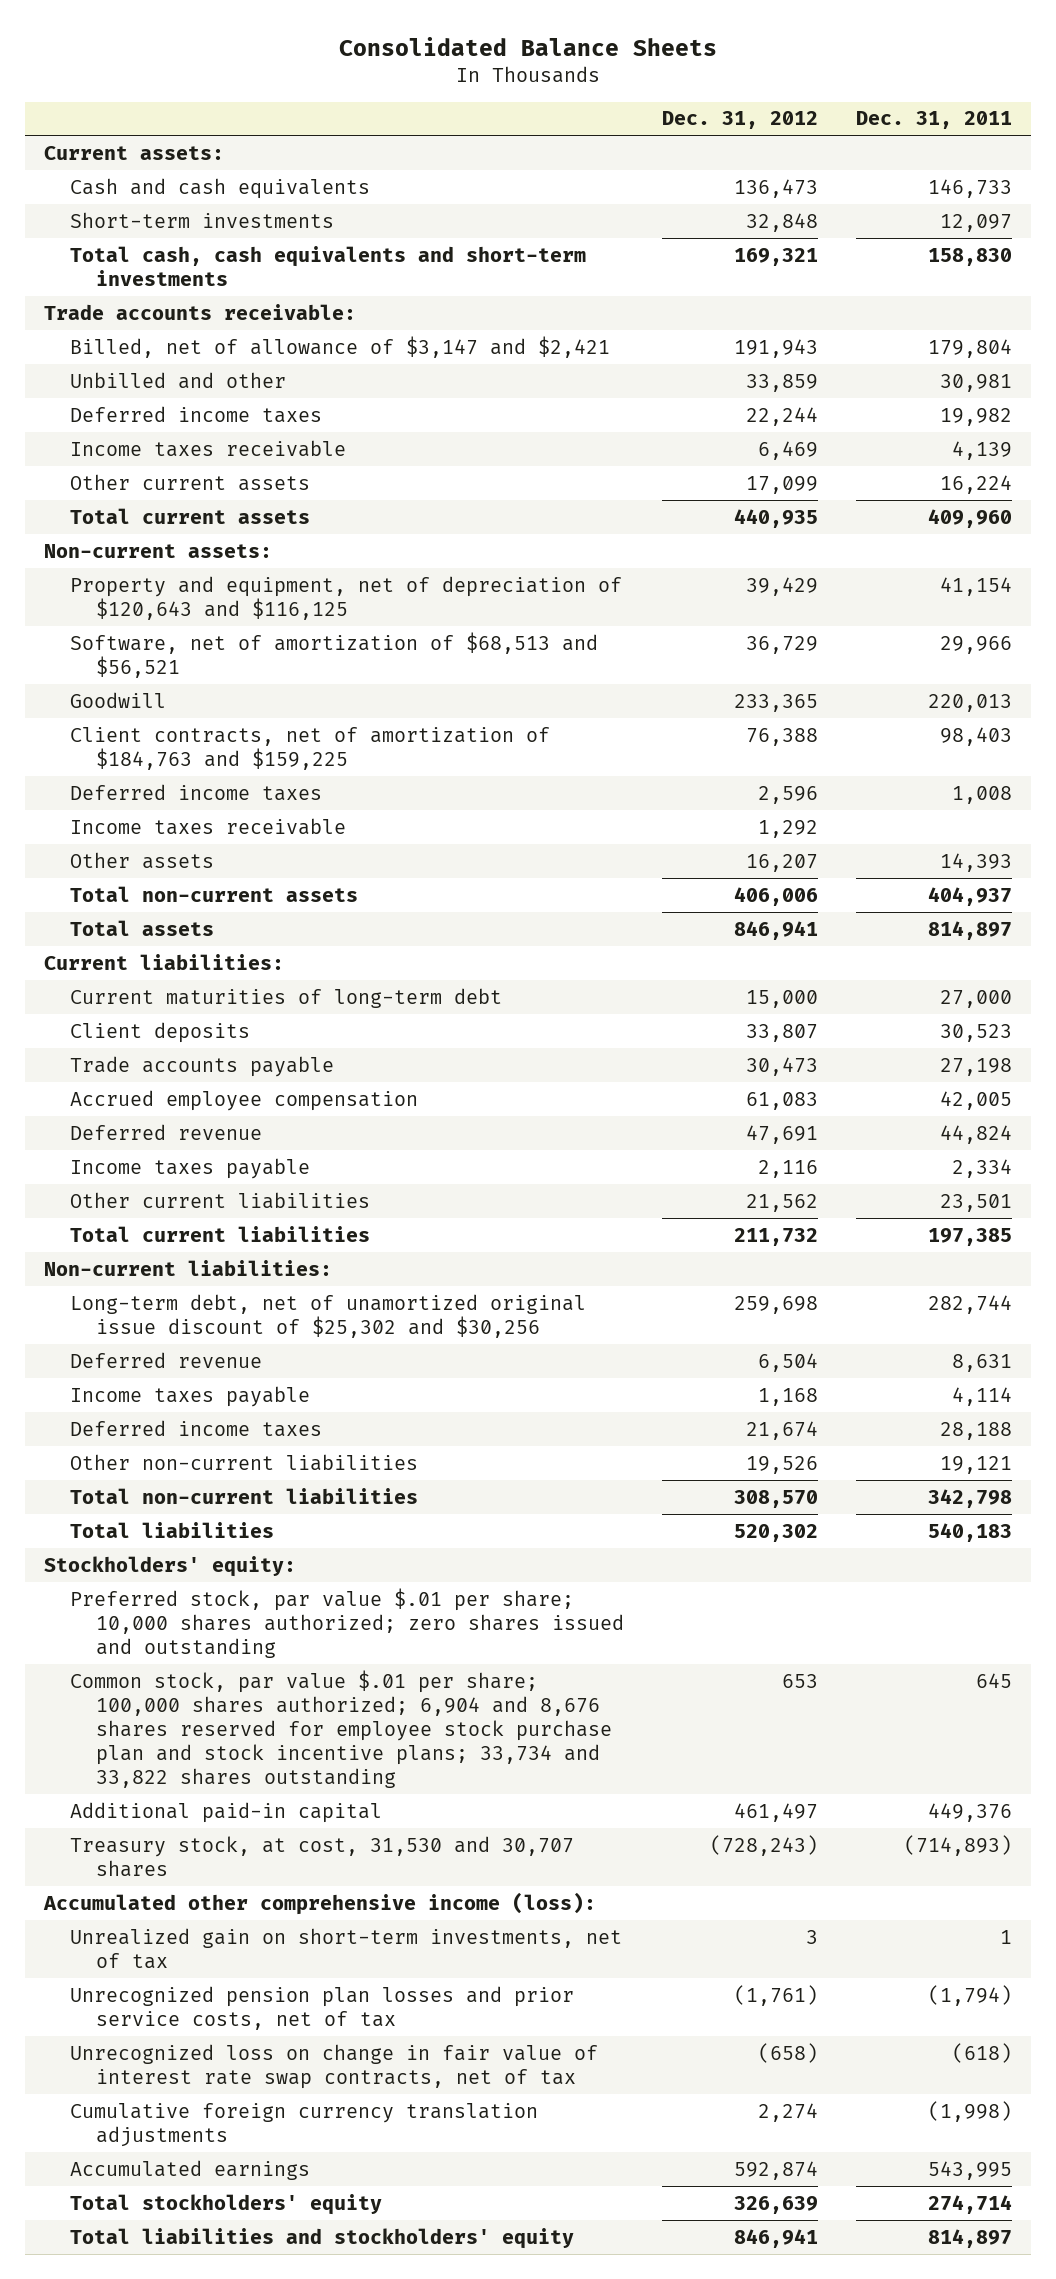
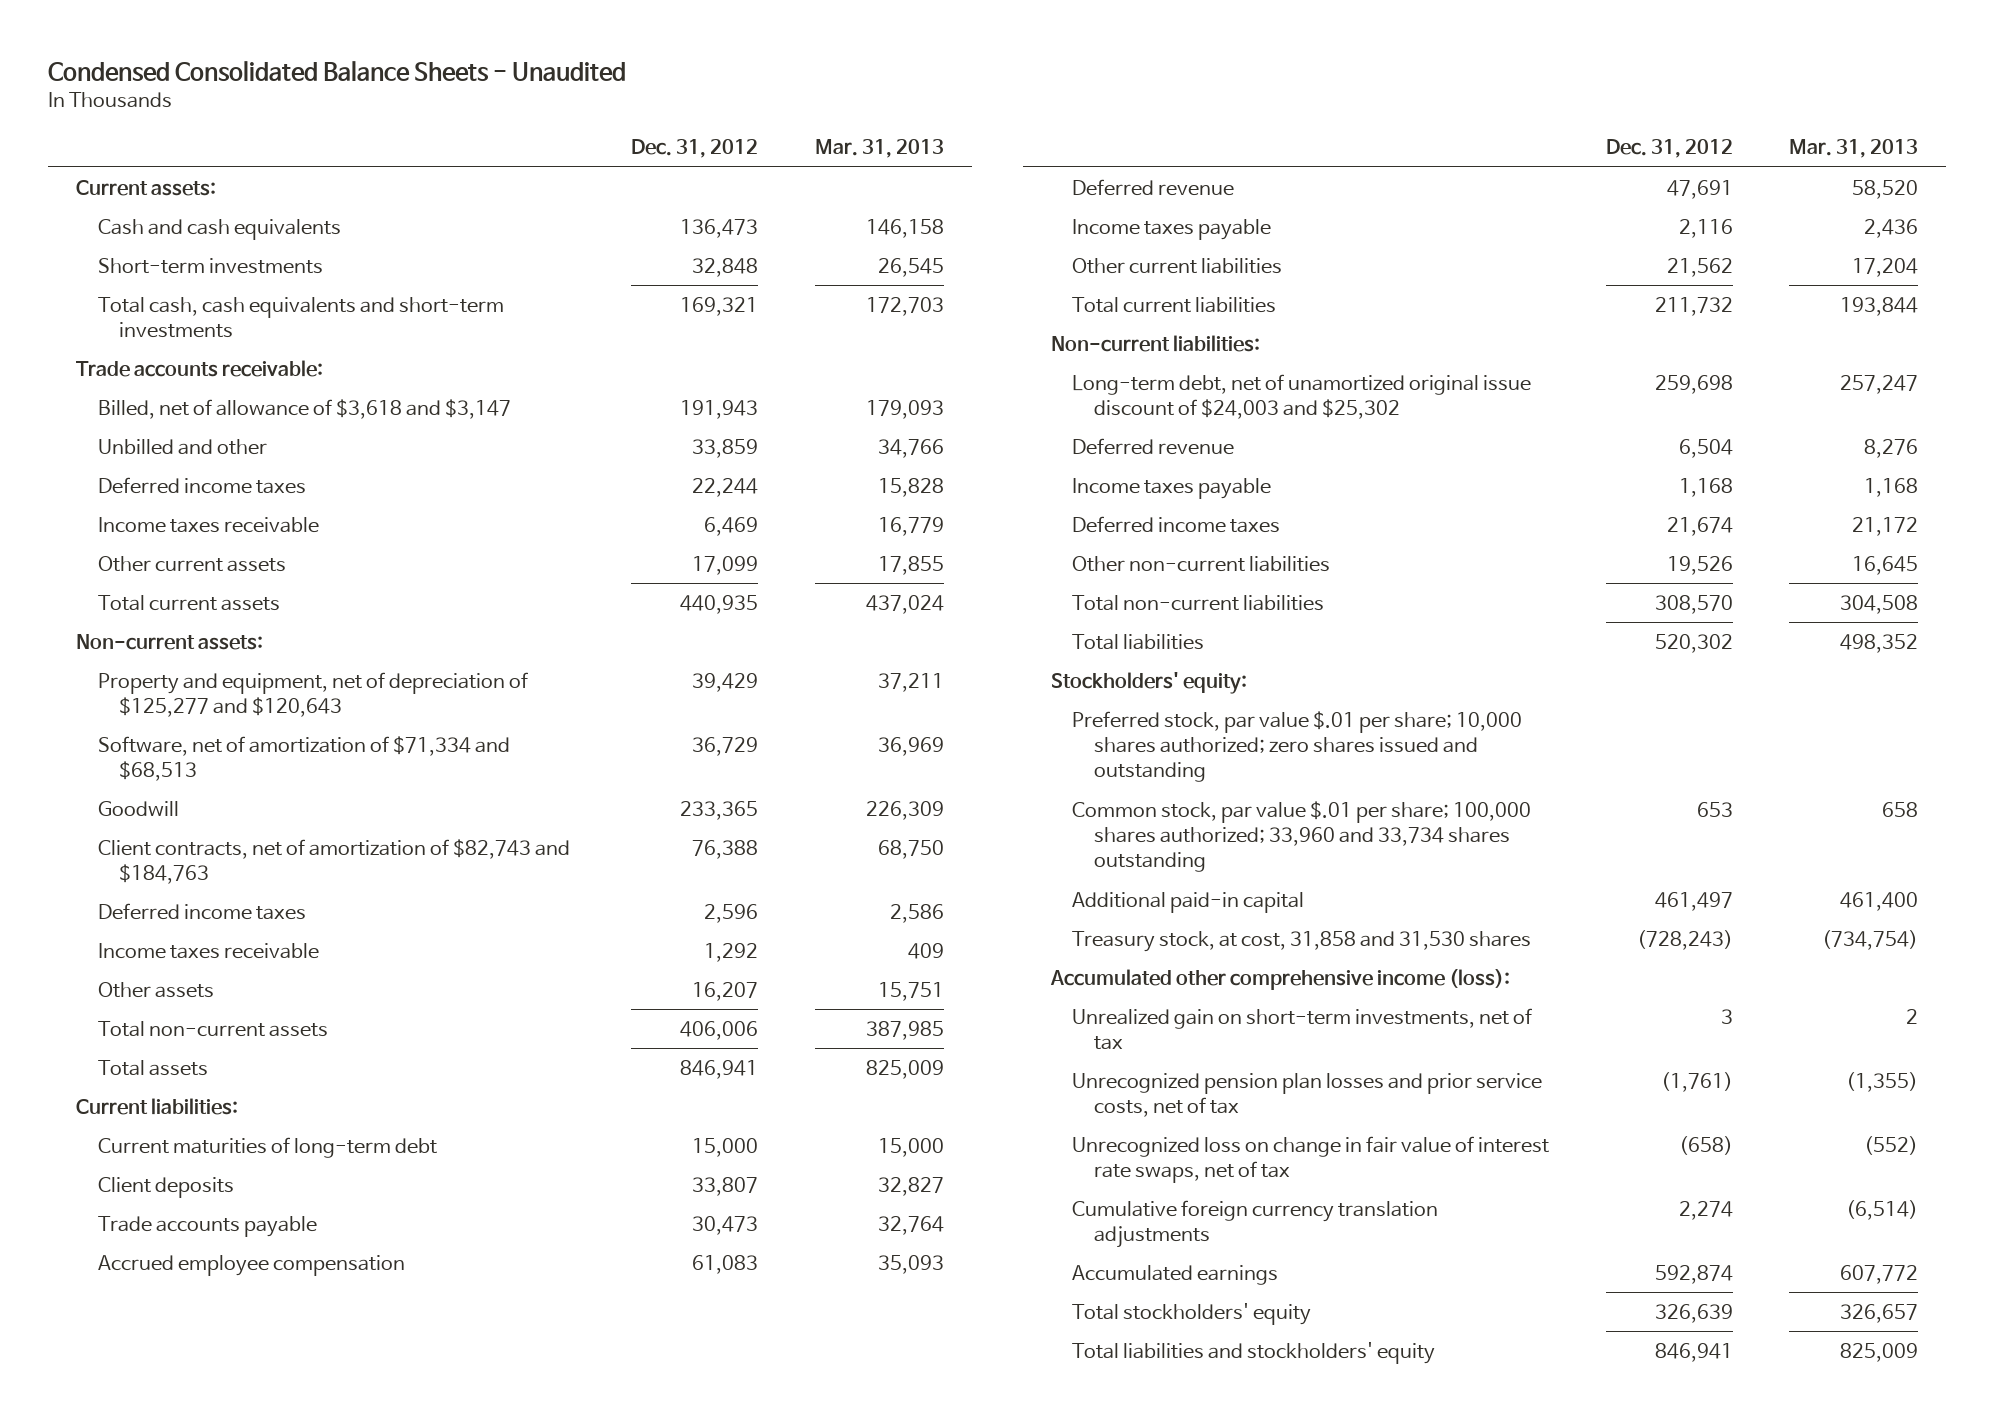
- Consolidated Balance Sheets
+ Condensed Consolidated Balance Sheets - Unaudited
- | Dec. 31, 2012 | Dec. 31, 2011
+ | Dec. 31, 2012 | Mar. 31, 2013
- Billed, net of allowance of $3,147 and $2,421 | 191,943 | 179,804
+ Billed, net of allowance of $3,618 and $3,147 | 191,943 | 179,093
- Property and equipment, net of depreciation of $120,643 and $116,125 | 39,429 | 41,154
- Software, net of amortization of $68,513 and $56,521 | 36,729 | 29,966
+ Property and equipment, net of depreciation of $125,277 and $120,643 | 39,429 | 37,211
+ Software, net of amortization of $71,334 and $68,513 | 36,729 | 36,969
- Client contracts, net of amortization of $184,763 and $159,225 | 76,388 | 98,403
+ Client contracts, net of amortization of $82,743 and $184,763 | 76,388 | 68,750
- Long-term debt, net of unamortized original issue discount of $25,302 and $30,256 | 259,698 | 282,744
+ Long-term debt, net of unamortized original issue discount of $24,003 and $25,302 | 259,698 | 257,247
- Common stock, par value $.01 per share; 100,000 shares authorized; 6,904 and 8,676 shares reserved for employee stock purchase plan and stock incentive plans; 33,734 and 33,822 shares outstanding | 653 | 645
+ Common stock, par value $.01 per share; 100,000 shares authorized; 33,960 and 33,734 shares outstanding | 653 | 658
- Treasury stock, at cost, 31,530 and 30,707 shares | (728,243) | (714,893)
+ Treasury stock, at cost, 31,858 and 31,530 shares | (728,243) | (734,754)
- Unrecognized loss on change in fair value of interest rate swap contracts, net of tax | (658) | (618)
+ Unrecognized loss on change in fair value of interest rate swaps, net of tax | (658) | (552)

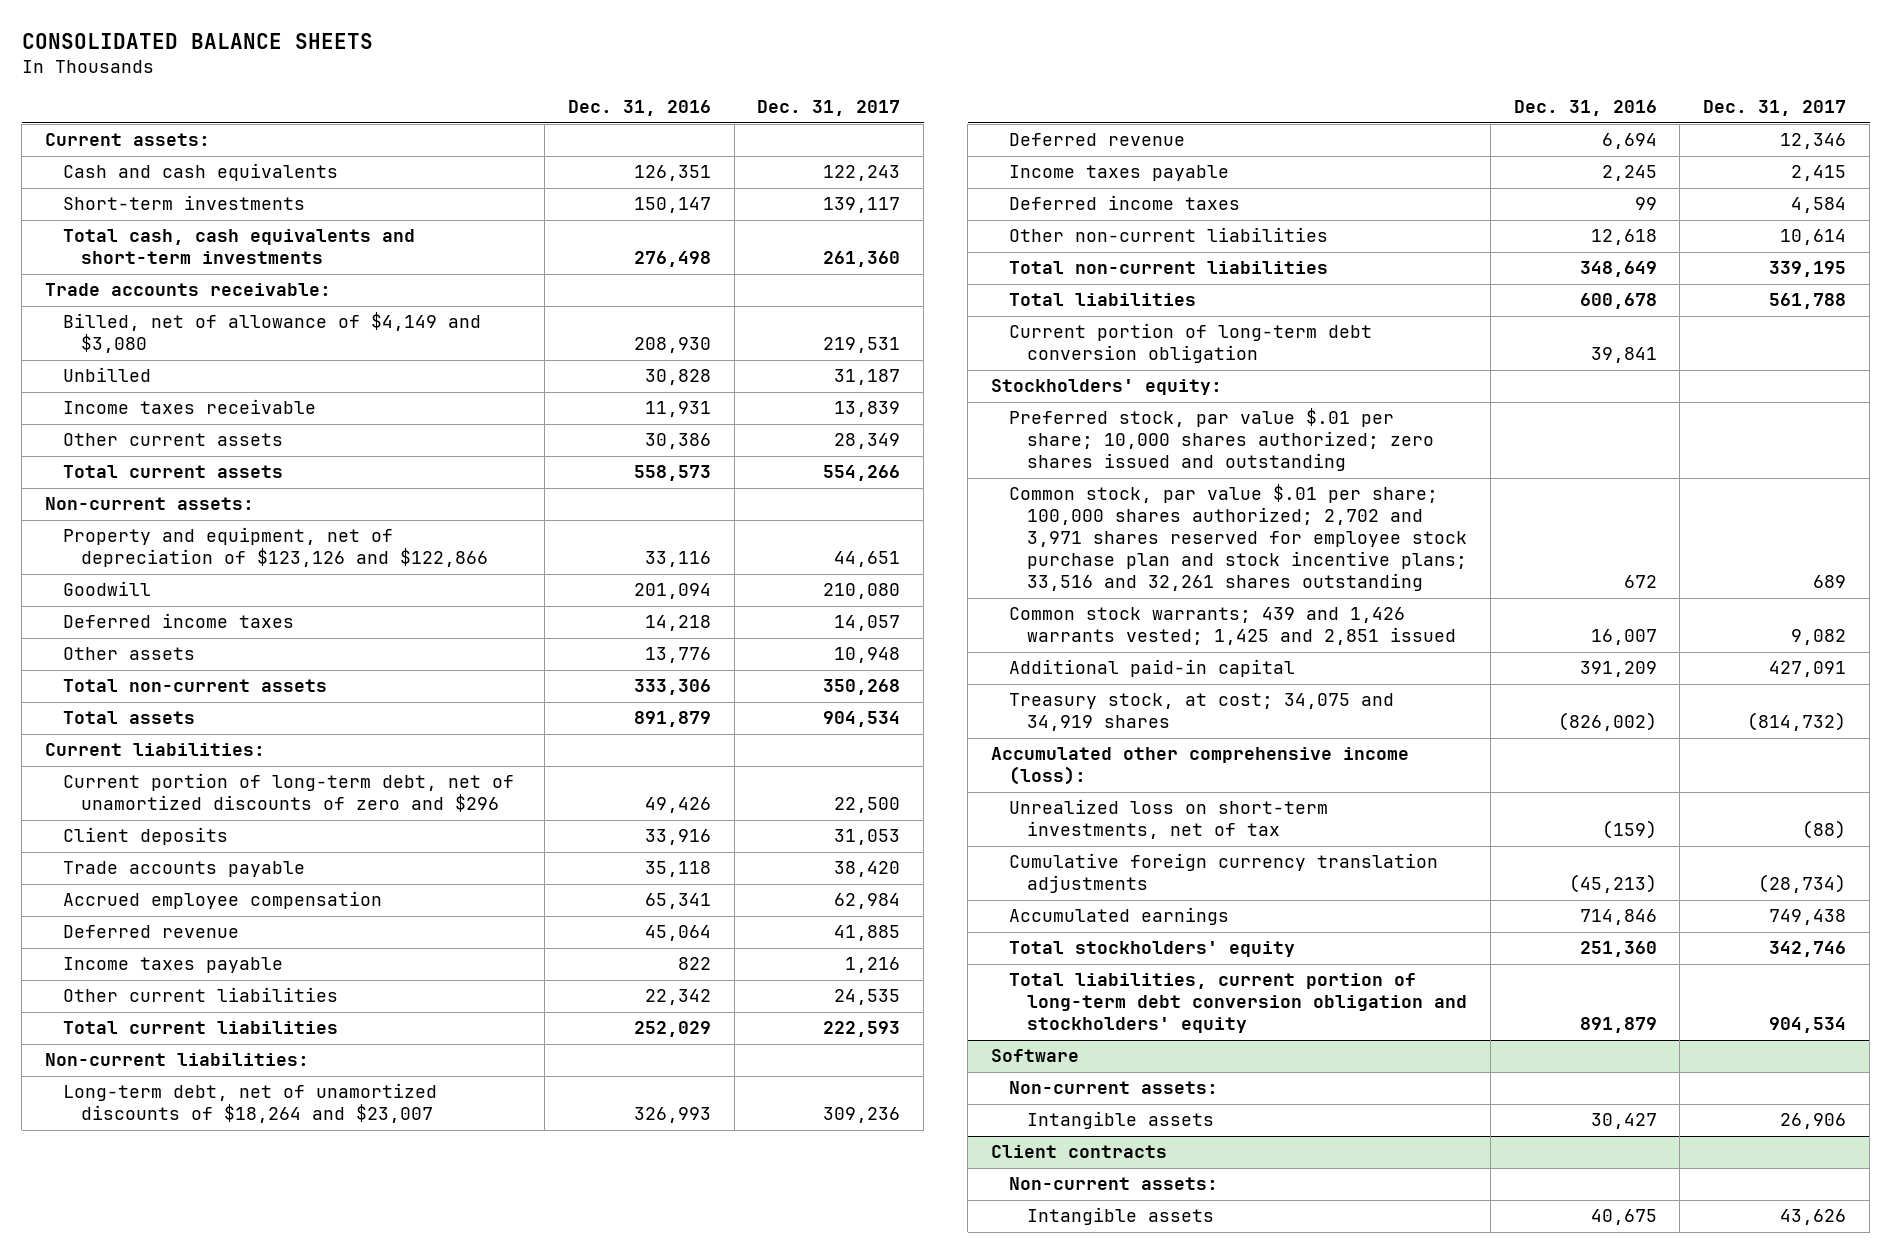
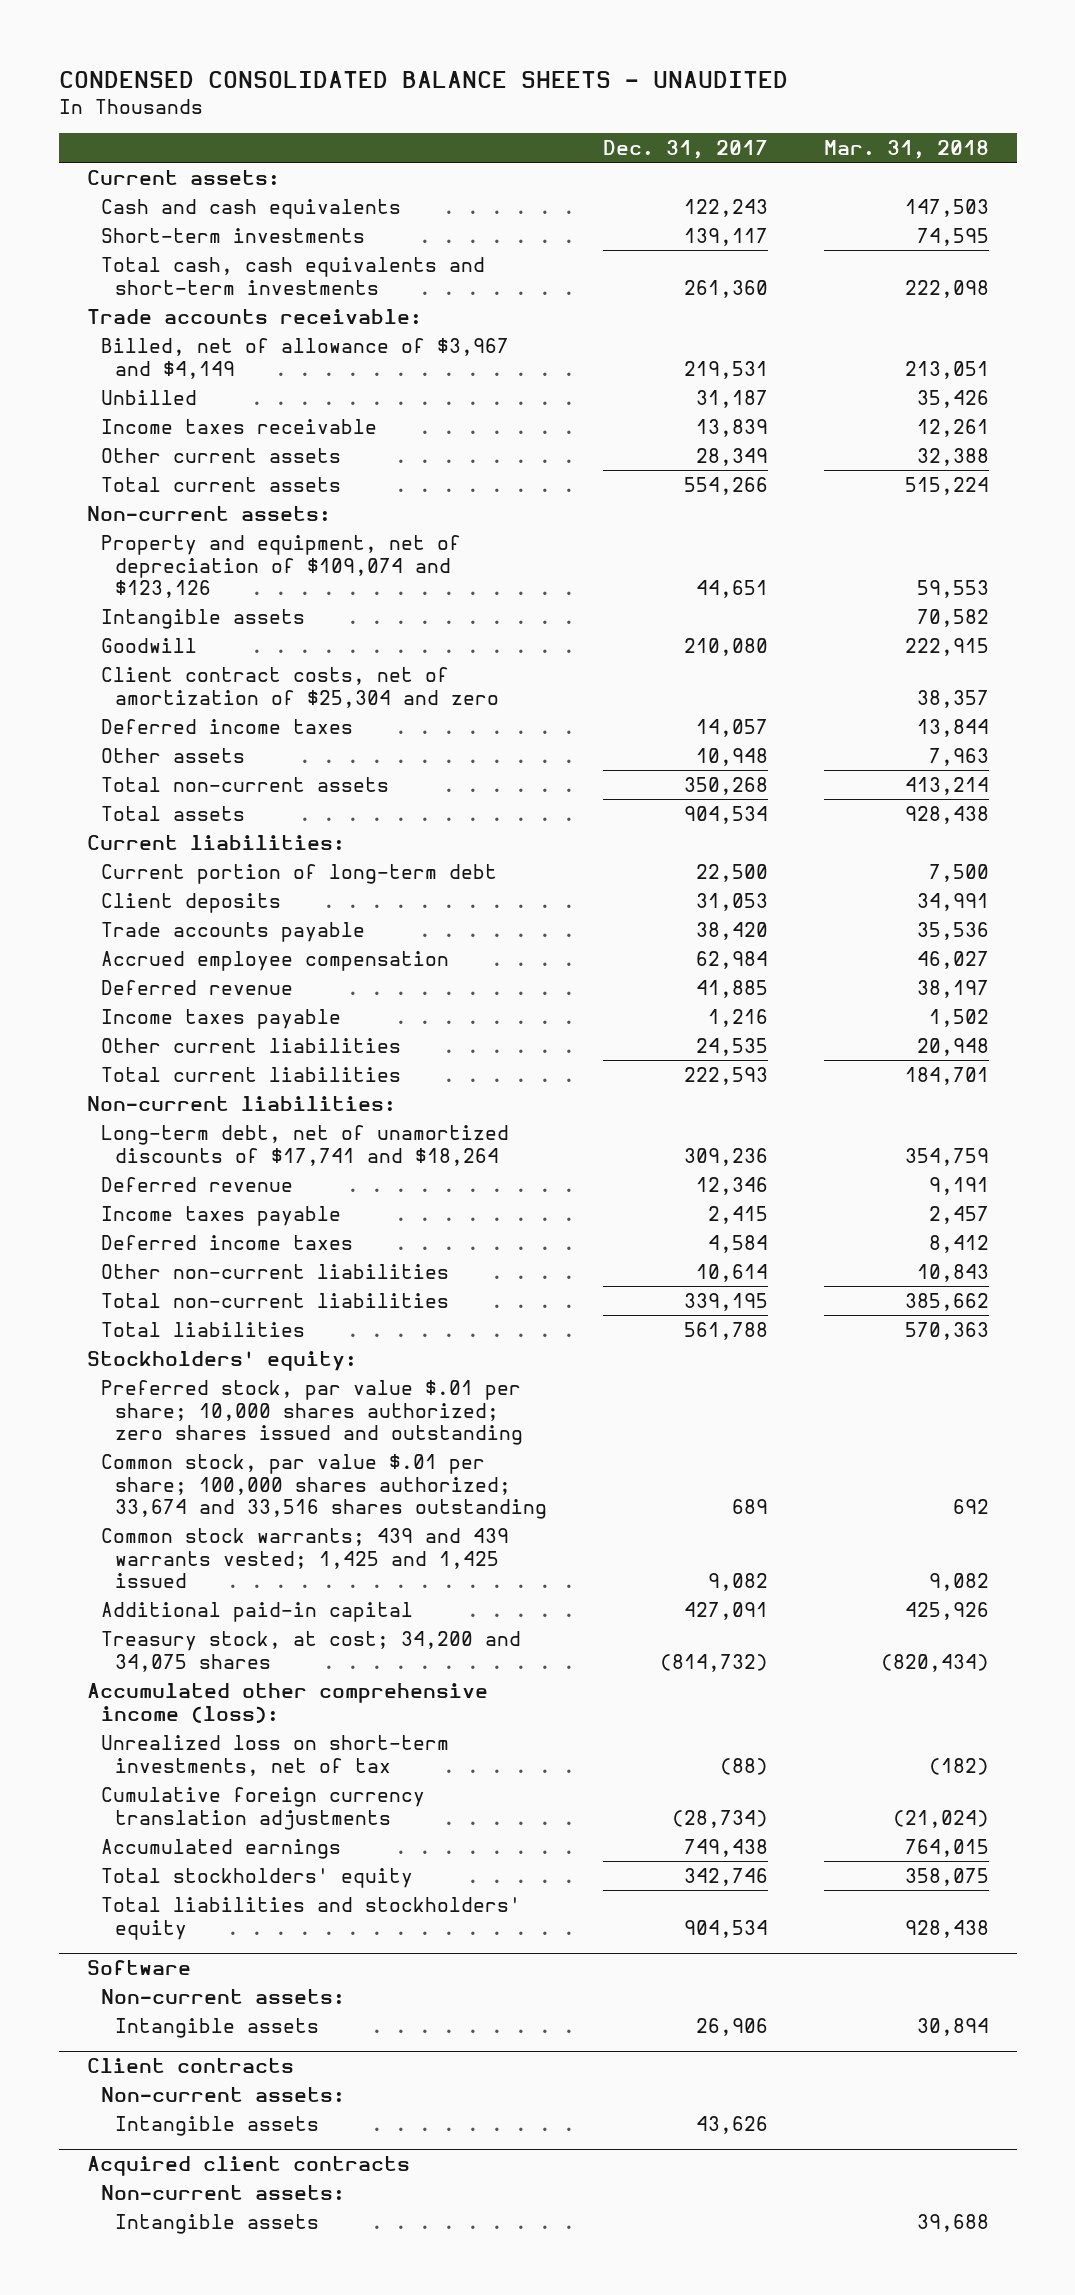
- CONSOLIDATED BALANCE SHEETS
+ CONDENSED CONSOLIDATED BALANCE SHEETS - UNAUDITED
- | Dec. 31, 2016 | Dec. 31, 2017
+ | Dec. 31, 2017 | Mar. 31, 2018
- Billed, net of allowance of $4,149 and $3,080 | 208,930 | 219,531
+ Billed, net of allowance of $3,967 and $4,149 | 219,531 | 213,051
- Property and equipment, net of depreciation of $123,126 and $122,866 | 33,116 | 44,651
+ Property and equipment, net of depreciation of $109,074 and $123,126 | 44,651 | 59,553
+ Intangible assets | | 70,582
+ Client contract costs, net of amortization of $25,304 and zero | | 38,357
- Current portion of long-term debt, net of unamortized discounts of zero and $296 | 49,426 | 22,500
+ Current portion of long-term debt | 22,500 | 7,500
- Long-term debt, net of unamortized discounts of $18,264 and $23,007 | 326,993 | 309,236
+ Long-term debt, net of unamortized discounts of $17,741 and $18,264 | 309,236 | 354,759
- Current portion of long-term debt conversion obligation | 39,841 |
- Common stock, par value $.01 per share; 100,000 shares authorized; 2,702 and 3,971 shares reserved for employee stock purchase plan and stock incentive plans; 33,516 and 32,261 shares outstanding | 672 | 689
- Common stock warrants; 439 and 1,426 warrants vested; 1,425 and 2,851 issued | 16,007 | 9,082
+ Common stock, par value $.01 per share; 100,000 shares authorized; 33,674 and 33,516 shares outstanding | 689 | 692
+ Common stock warrants; 439 and 439 warrants vested; 1,425 and 1,425 issued | 9,082 | 9,082
- Treasury stock, at cost; 34,075 and 34,919 shares | (826,002) | (814,732)
+ Treasury stock, at cost; 34,200 and 34,075 shares | (814,732) | (820,434)
- Total liabilities, current portion of long-term debt conversion obligation and stockholders' equity | 891,879 | 904,534
+ Total liabilities and stockholders' equity | 904,534 | 928,438
+ Acquired client contracts
+ Non-current assets:
+ Intangible assets | | 39,688

